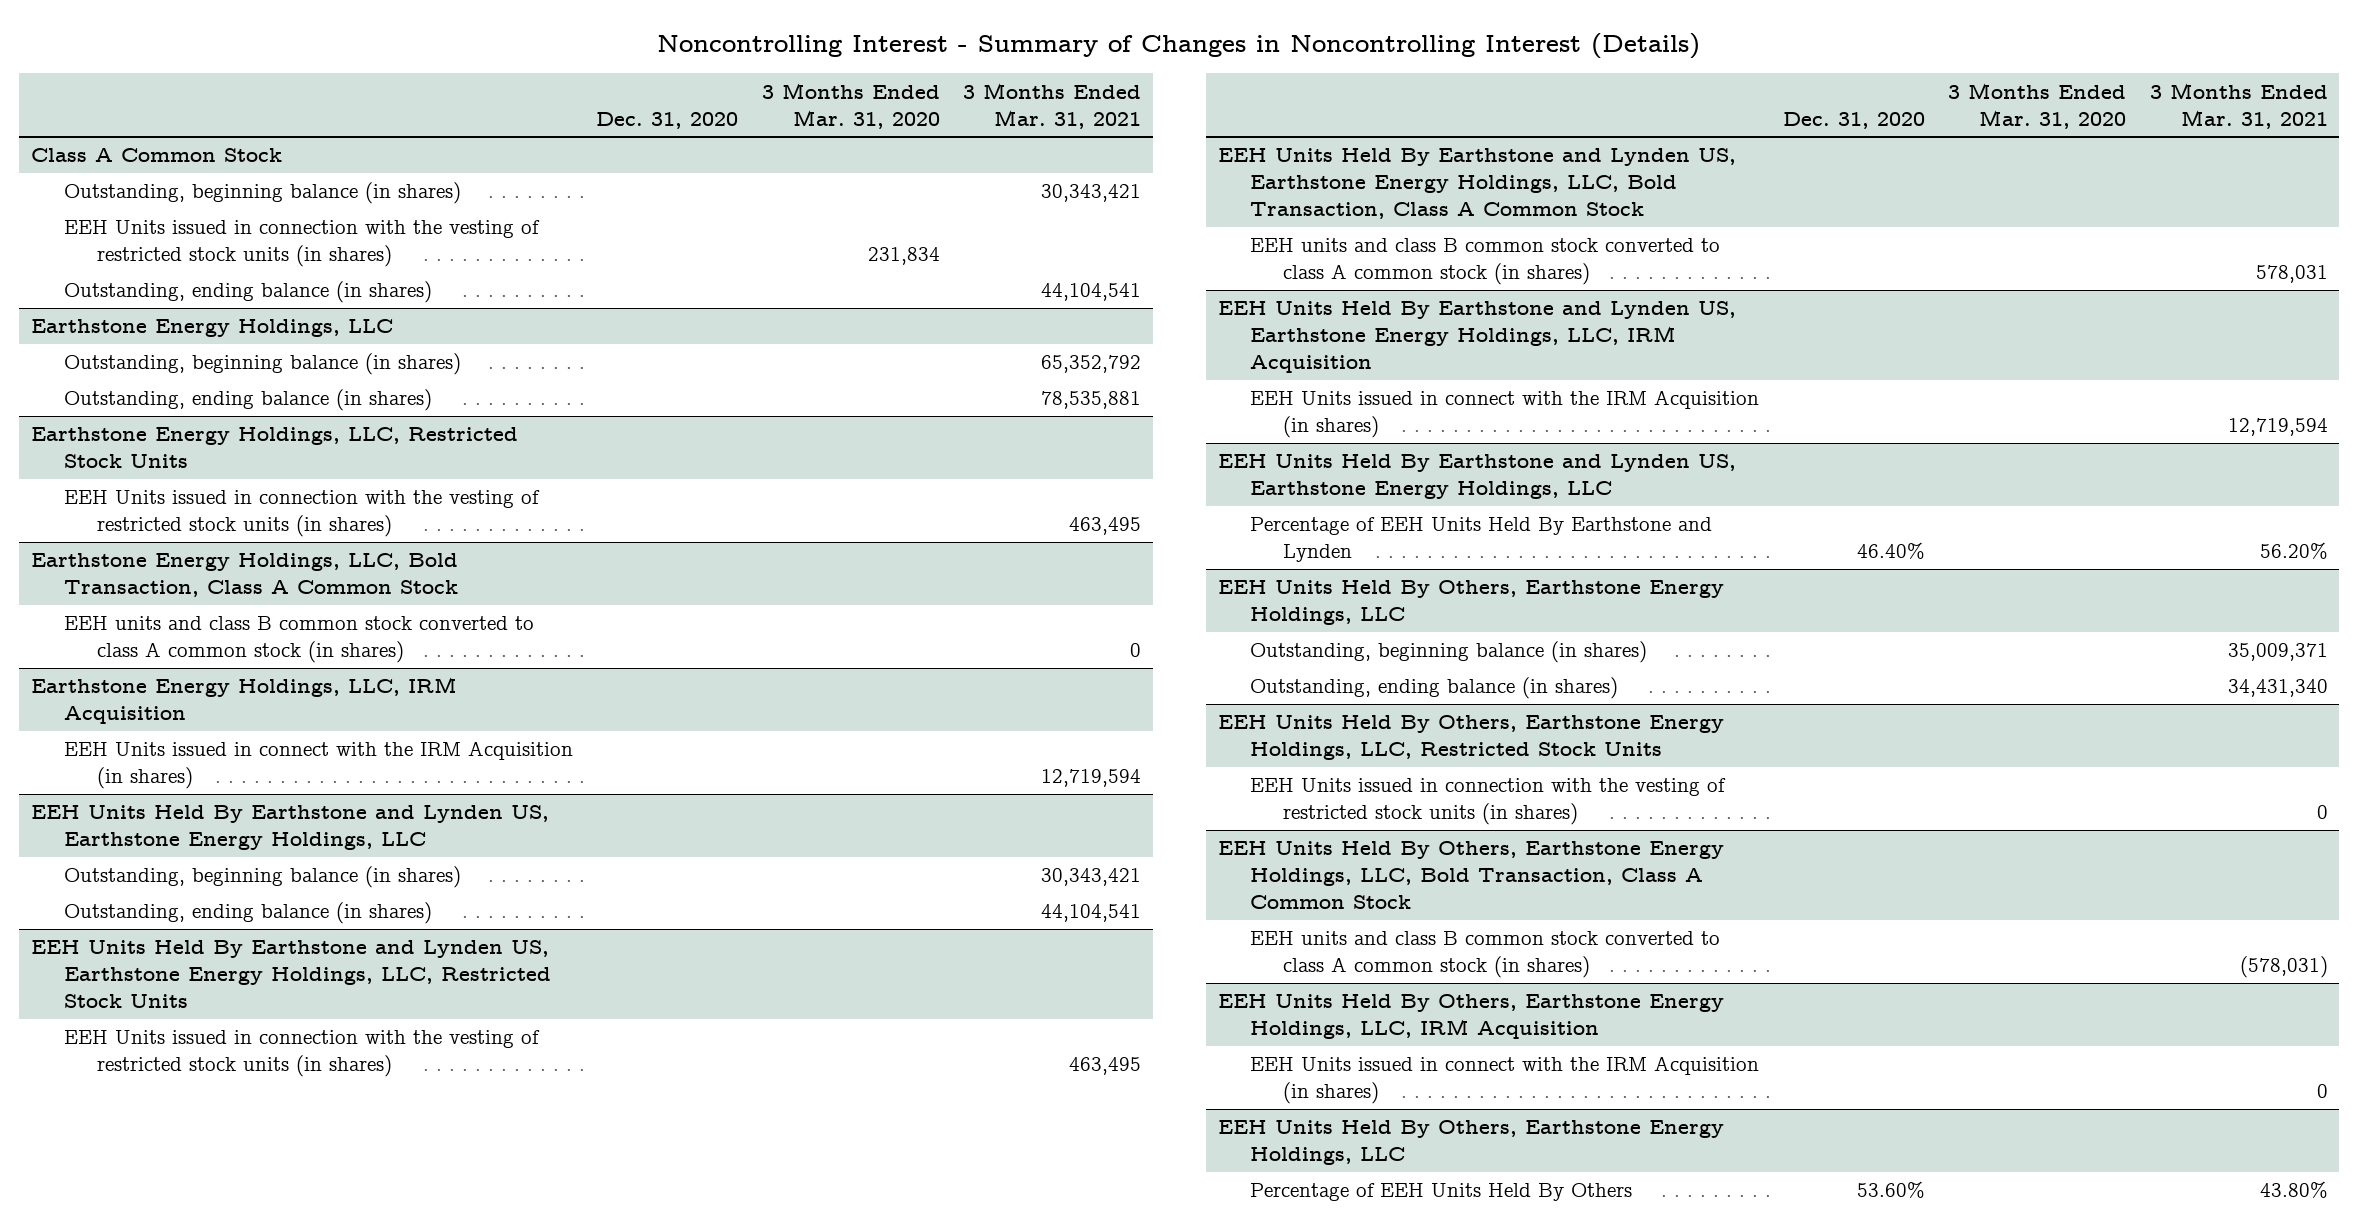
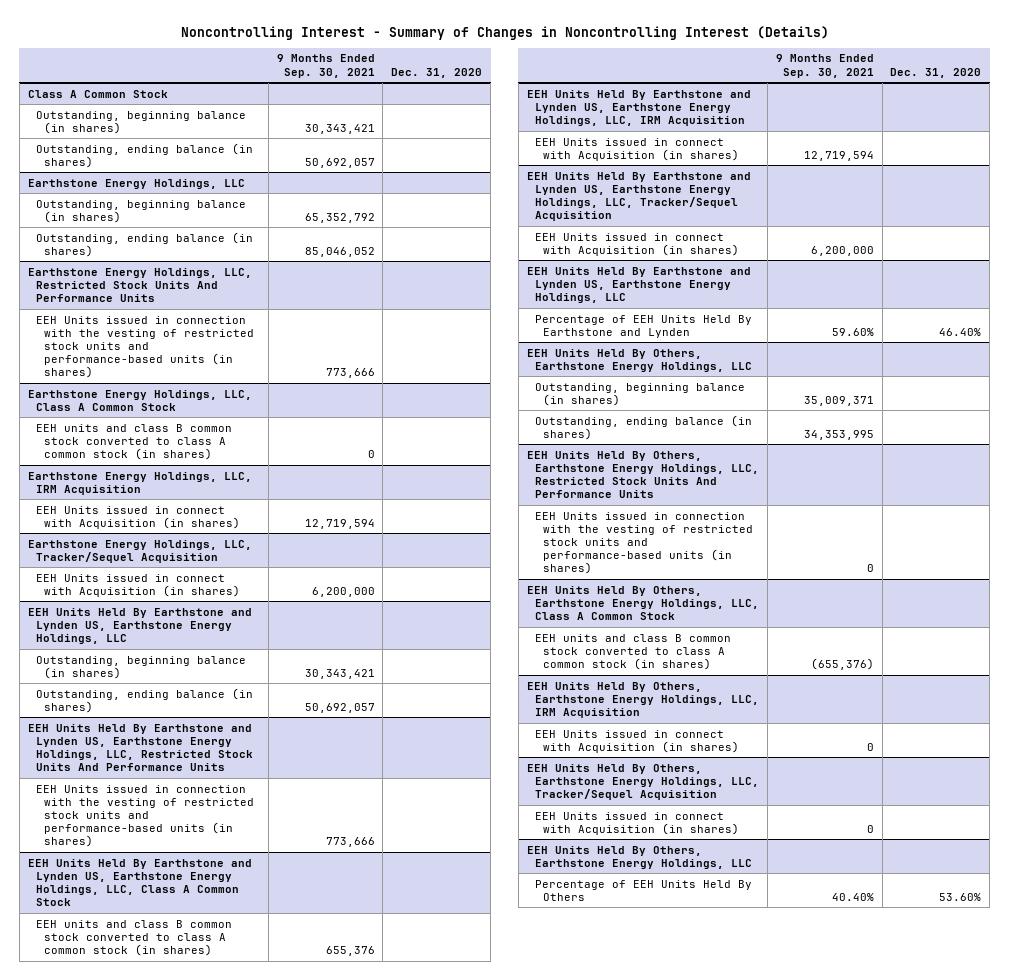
- | Dec. 31, 2020 | 3 Months Ended Mar. 31, 2020 | 3 Months Ended Mar. 31, 2021
+ | 9 Months Ended Sep. 30, 2021 | Dec. 31, 2020
@ Class A Common Stock
- EEH Units issued in connection with the vesting of restricted stock units (in shares) | | 231,834 |
- Earthstone Energy Holdings, LLC, Restricted Stock Units
- EEH Units issued in connection with the vesting of restricted stock units (in shares) | | | 463,495
- Earthstone Energy Holdings, LLC, Bold Transaction, Class A Common Stock
+ Earthstone Energy Holdings, LLC, Restricted Stock Units And Performance Units
+ EEH Units issued in connection with the vesting of restricted stock units and performance-based units (in shares) | 773,666 |
+ Earthstone Energy Holdings, LLC, Class A Common Stock
@ Earthstone Energy Holdings, LLC, IRM Acquisition
- EEH Units issued in connect with the IRM Acquisition (in shares) | | | 12,719,594
+ EEH Units issued in connect with Acquisition (in shares) | 12,719,594 |
+ Earthstone Energy Holdings, LLC, Tracker/Sequel Acquisition
+ EEH Units issued in connect with Acquisition (in shares) | 6,200,000 |
- EEH Units Held By Earthstone and Lynden US, Earthstone Energy Holdings, LLC, Restricted Stock Units
- EEH Units issued in connection with the vesting of restricted stock units (in shares) | | | 463,495
- EEH Units Held By Earthstone and Lynden US, Earthstone Energy Holdings, LLC, Bold Transaction, Class A Common Stock
+ EEH Units Held By Earthstone and Lynden US, Earthstone Energy Holdings, LLC, Restricted Stock Units And Performance Units
+ EEH Units issued in connection with the vesting of restricted stock units and performance-based units (in shares) | 773,666 |
+ EEH Units Held By Earthstone and Lynden US, Earthstone Energy Holdings, LLC, Class A Common Stock
@ EEH Units Held By Earthstone and Lynden US, Earthstone Energy Holdings, LLC, IRM Acquisition
- EEH Units issued in connect with the IRM Acquisition (in shares) | | | 12,719,594
+ EEH Units issued in connect with Acquisition (in shares) | 12,719,594 |
+ EEH Units Held By Earthstone and Lynden US, Earthstone Energy Holdings, LLC, Tracker/Sequel Acquisition
+ EEH Units issued in connect with Acquisition (in shares) | 6,200,000 |
- EEH Units Held By Others, Earthstone Energy Holdings, LLC, Restricted Stock Units
- EEH Units issued in connection with the vesting of restricted stock units (in shares) | | | 0
- EEH Units Held By Others, Earthstone Energy Holdings, LLC, Bold Transaction, Class A Common Stock
+ EEH Units Held By Others, Earthstone Energy Holdings, LLC, Restricted Stock Units And Performance Units
+ EEH Units issued in connection with the vesting of restricted stock units and performance-based units (in shares) | 0 |
+ EEH Units Held By Others, Earthstone Energy Holdings, LLC, Class A Common Stock
@ EEH Units Held By Others, Earthstone Energy Holdings, LLC, IRM Acquisition
- EEH Units issued in connect with the IRM Acquisition (in shares) | | | 0
+ EEH Units issued in connect with Acquisition (in shares) | 0 |
+ EEH Units Held By Others, Earthstone Energy Holdings, LLC, Tracker/Sequel Acquisition
+ EEH Units issued in connect with Acquisition (in shares) | 0 |

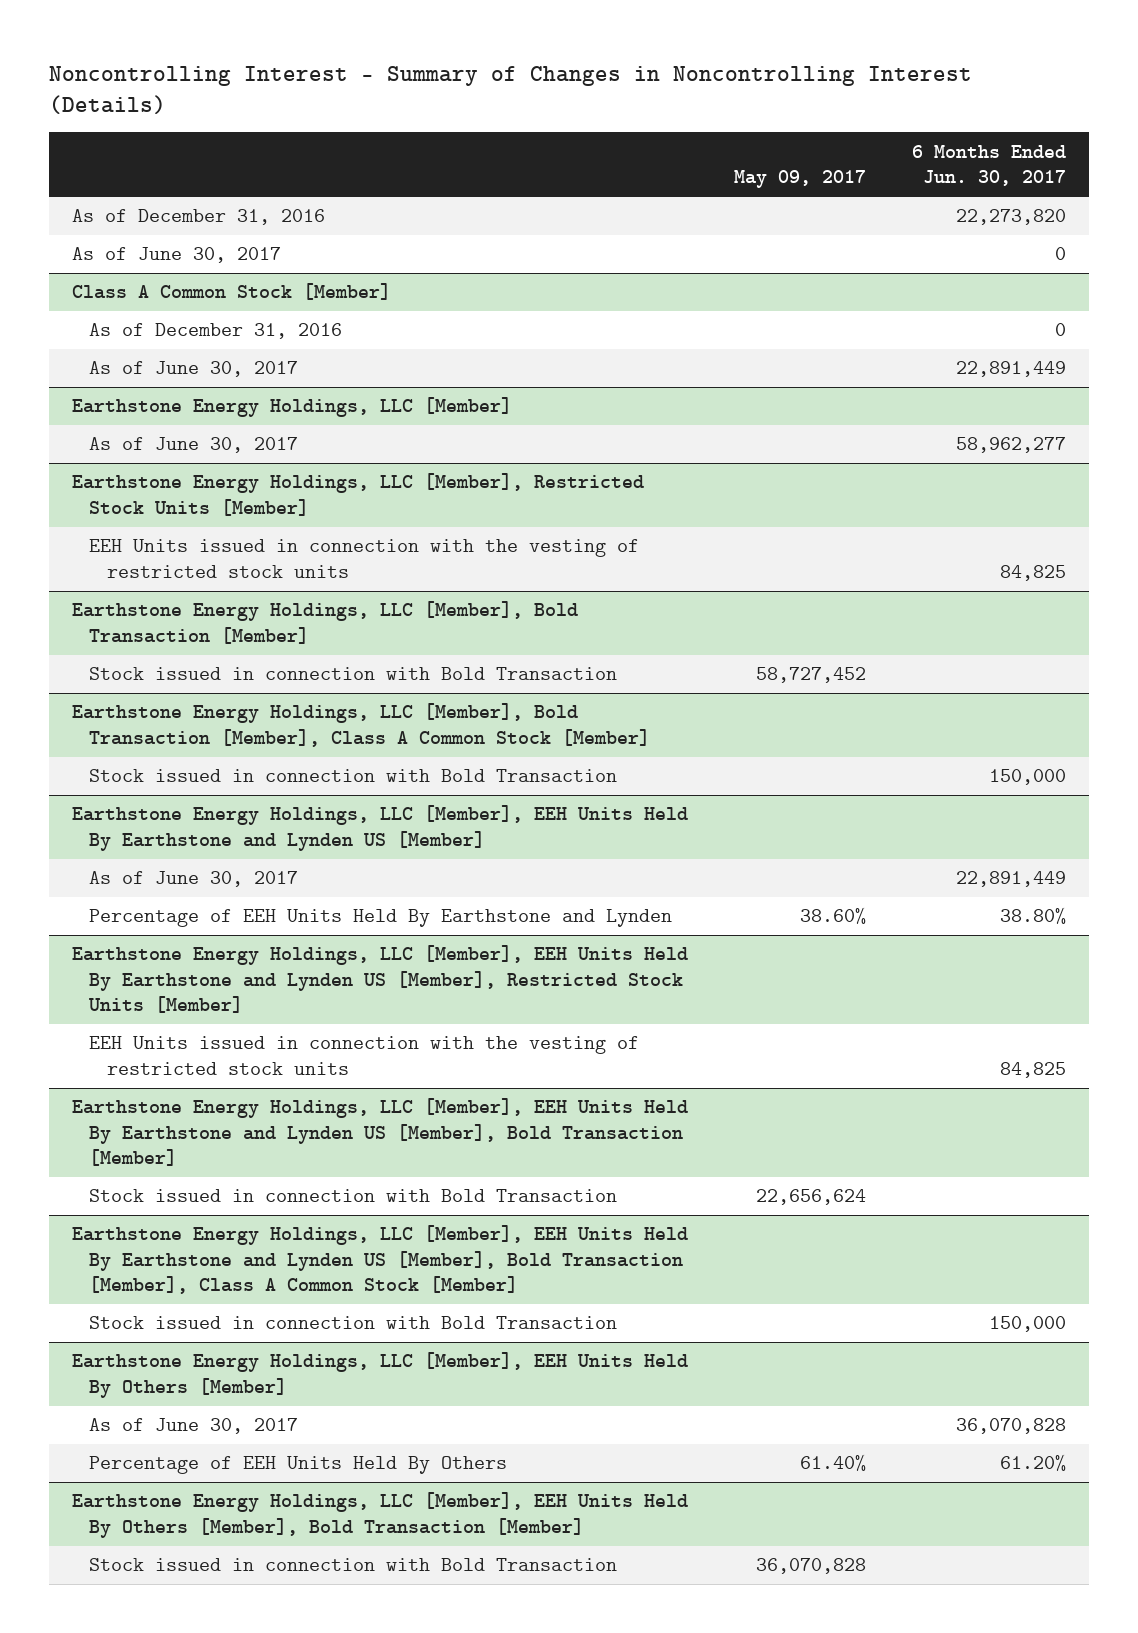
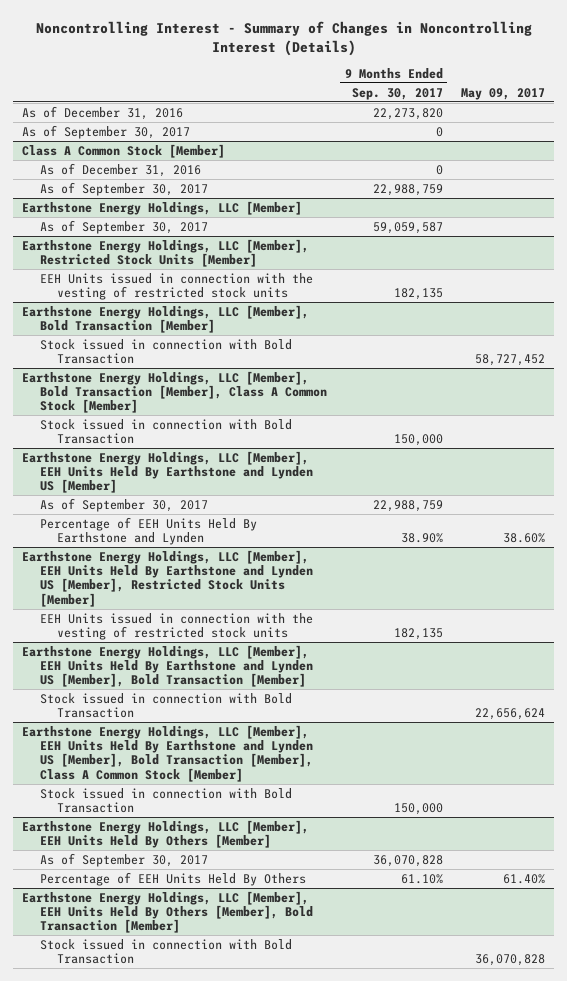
- | May 09, 2017 | 6 Months Ended Jun. 30, 2017
+ | 9 Months Ended Sep. 30, 2017 | May 09, 2017
- As of June 30, 2017 | | 0
+ As of September 30, 2017 | 0 |
@ Class A Common Stock [Member]
- As of June 30, 2017 | | 22,891,449
+ As of September 30, 2017 | 22,988,759 |
@ Earthstone Energy Holdings, LLC [Member]
- As of June 30, 2017 | | 58,962,277
+ As of September 30, 2017 | 59,059,587 |
@ Earthstone Energy Holdings, LLC [Member], EEH Units Held By Earthstone and Lynden US [Member]
- As of June 30, 2017 | | 22,891,449
+ As of September 30, 2017 | 22,988,759 |
@ Earthstone Energy Holdings, LLC [Member], EEH Units Held By Others [Member]
- As of June 30, 2017 | | 36,070,828
+ As of September 30, 2017 | 36,070,828 |

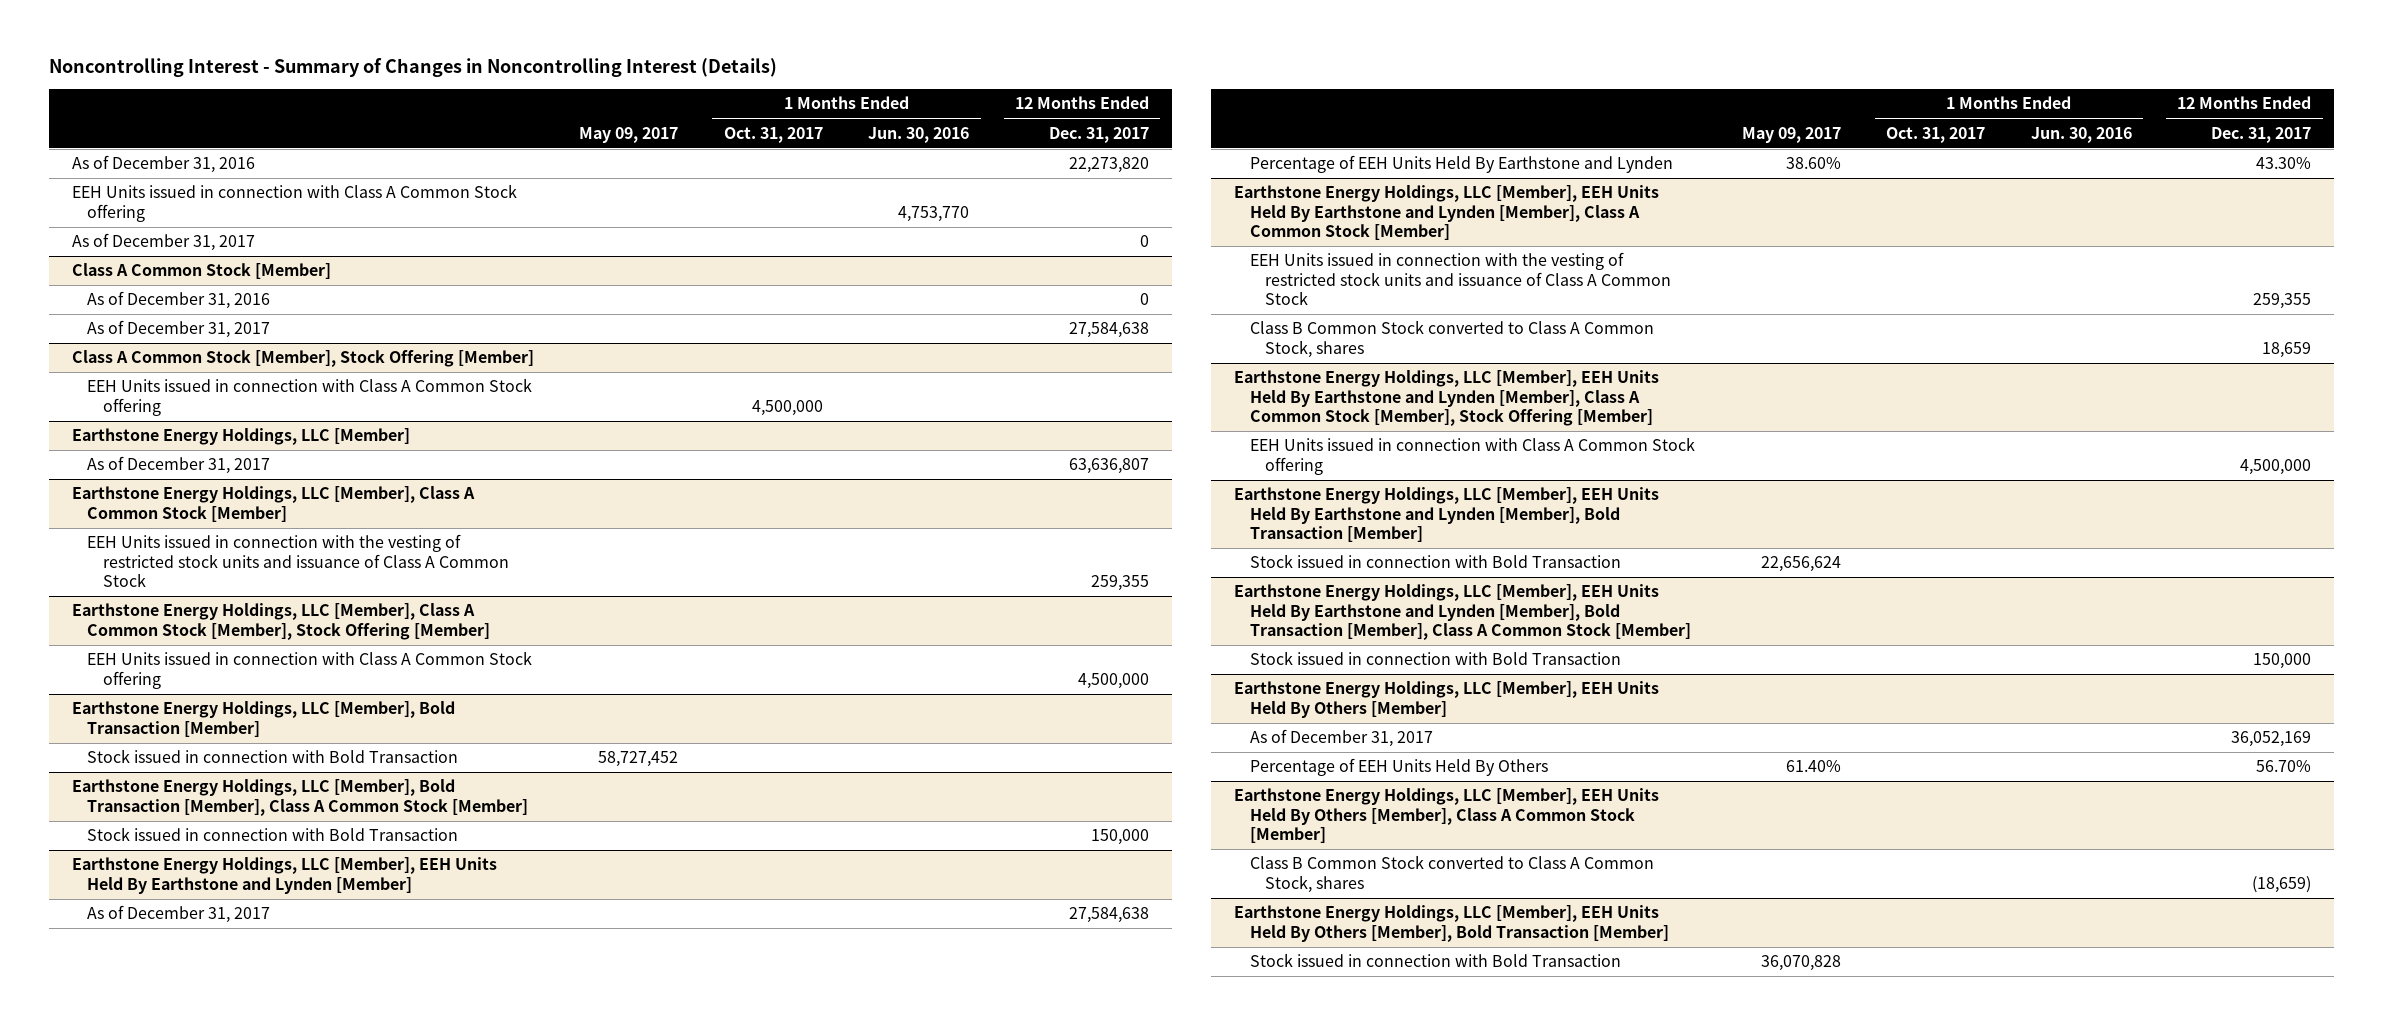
- | 9 Months Ended Sep. 30, 2017 | May 09, 2017
+ | May 09, 2017 | 1 Months Ended Oct. 31, 2017 | 1 Months Ended Jun. 30, 2016 | 12 Months Ended Dec. 31, 2017
- As of September 30, 2017 | 0 |
+ EEH Units issued in connection with Class A Common Stock offering | | | 4,753,770 |
+ As of December 31, 2017 | | | | 0
@ Class A Common Stock [Member]
- As of September 30, 2017 | 22,988,759 |
+ As of December 31, 2017 | | | | 27,584,638
+ Class A Common Stock [Member], Stock Offering [Member]
+ EEH Units issued in connection with Class A Common Stock offering | | 4,500,000 | |
@ Earthstone Energy Holdings, LLC [Member]
- As of September 30, 2017 | 59,059,587 |
- Earthstone Energy Holdings, LLC [Member], Restricted Stock Units [Member]
- EEH Units issued in connection with the vesting of restricted stock units | 182,135 |
@ Earthstone Energy Holdings, LLC [Member]
+ As of December 31, 2017 | | | | 63,636,807
+ Earthstone Energy Holdings, LLC [Member], Class A Common Stock [Member]
+ EEH Units issued in connection with the vesting of restricted stock units and issuance of Class A Common Stock | | | | 259,355
+ Earthstone Energy Holdings, LLC [Member], Class A Common Stock [Member], Stock Offering [Member]
+ EEH Units issued in connection with Class A Common Stock offering | | | | 4,500,000
- Earthstone Energy Holdings, LLC [Member], EEH Units Held By Earthstone and Lynden US [Member]
- As of September 30, 2017 | 22,988,759 |
+ Earthstone Energy Holdings, LLC [Member], EEH Units Held By Earthstone and Lynden [Member]
+ As of December 31, 2017 | | | | 27,584,638
- Earthstone Energy Holdings, LLC [Member], EEH Units Held By Earthstone and Lynden US [Member], Restricted Stock Units [Member]
- EEH Units issued in connection with the vesting of restricted stock units | 182,135 |
- Earthstone Energy Holdings, LLC [Member], EEH Units Held By Earthstone and Lynden US [Member], Bold Transaction [Member]
+ Earthstone Energy Holdings, LLC [Member], EEH Units Held By Earthstone and Lynden [Member], Class A Common Stock [Member]
+ EEH Units issued in connection with the vesting of restricted stock units and issuance of Class A Common Stock | | | | 259,355
+ Class B Common Stock converted to Class A Common Stock, shares | | | | 18,659
+ Earthstone Energy Holdings, LLC [Member], EEH Units Held By Earthstone and Lynden [Member], Class A Common Stock [Member], Stock Offering [Member]
+ EEH Units issued in connection with Class A Common Stock offering | | | | 4,500,000
+ Earthstone Energy Holdings, LLC [Member], EEH Units Held By Earthstone and Lynden [Member], Bold Transaction [Member]
- Earthstone Energy Holdings, LLC [Member], EEH Units Held By Earthstone and Lynden US [Member], Bold Transaction [Member], Class A Common Stock [Member]
+ Earthstone Energy Holdings, LLC [Member], EEH Units Held By Earthstone and Lynden [Member], Bold Transaction [Member], Class A Common Stock [Member]
@ Earthstone Energy Holdings, LLC [Member], EEH Units Held By Others [Member]
- As of September 30, 2017 | 36,070,828 |
+ As of December 31, 2017 | | | | 36,052,169
+ Earthstone Energy Holdings, LLC [Member], EEH Units Held By Others [Member], Class A Common Stock [Member]
+ Class B Common Stock converted to Class A Common Stock, shares | | | | (18,659)

